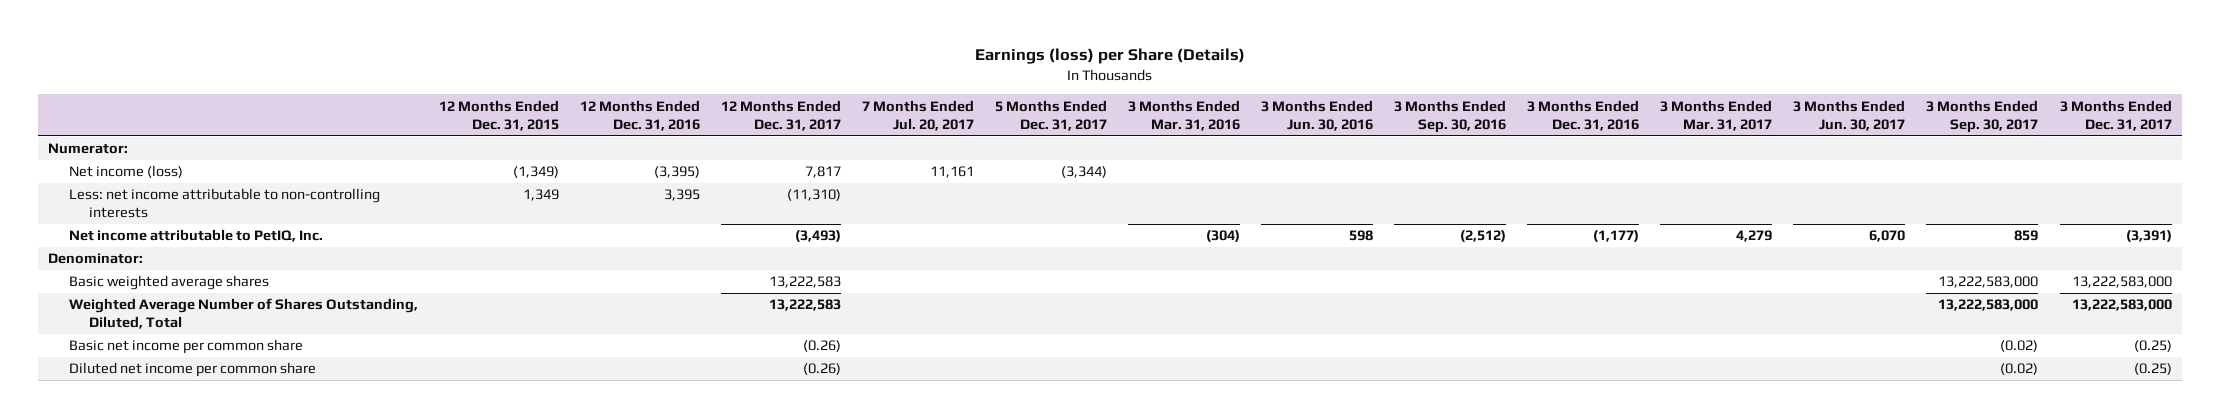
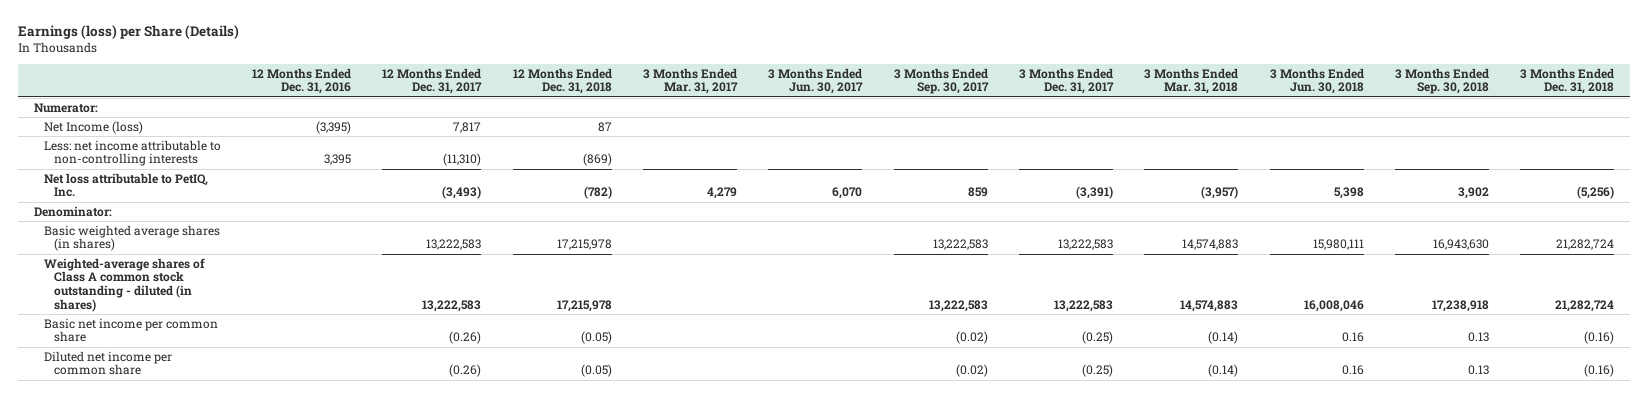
- | 12 Months Ended Dec. 31, 2015 | 12 Months Ended Dec. 31, 2016 | 12 Months Ended Dec. 31, 2017 | 7 Months Ended Jul. 20, 2017 | 5 Months Ended Dec. 31, 2017 | 3 Months Ended Mar. 31, 2016 | 3 Months Ended Jun. 30, 2016 | 3 Months Ended Sep. 30, 2016 | 3 Months Ended Dec. 31, 2016 | 3 Months Ended Mar. 31, 2017 | 3 Months Ended Jun. 30, 2017 | 3 Months Ended Sep. 30, 2017 | 3 Months Ended Dec. 31, 2017
+ | 12 Months Ended Dec. 31, 2016 | 12 Months Ended Dec. 31, 2017 | 12 Months Ended Dec. 31, 2018 | 3 Months Ended Mar. 31, 2017 | 3 Months Ended Jun. 30, 2017 | 3 Months Ended Sep. 30, 2017 | 3 Months Ended Dec. 31, 2017 | 3 Months Ended Mar. 31, 2018 | 3 Months Ended Jun. 30, 2018 | 3 Months Ended Sep. 30, 2018 | 3 Months Ended Dec. 31, 2018
- Net income (loss) | (1,349) | (3,395) | 7,817 | 11,161 | (3,344) | | | | | | | |
+ Net Income (loss) | (3,395) | 7,817 | 87 | | | | | | | |
- Net income attributable to PetIQ, Inc. | | | (3,493) | | | (304) | 598 | (2,512) | (1,177) | 4,279 | 6,070 | 859 | (3,391)
+ Net loss attributable to PetIQ, Inc. | | (3,493) | (782) | 4,279 | 6,070 | 859 | (3,391) | (3,957) | 5,398 | 3,902 | (5,256)
- Basic weighted average shares | | | 13,222,583 | | | | | | | | | 13,222,583,000 | 13,222,583,000
- Weighted Average Number of Shares Outstanding, Diluted, Total | | | 13,222,583 | | | | | | | | | 13,222,583,000 | 13,222,583,000
+ Basic weighted average shares (in shares) | | 13,222,583 | 17,215,978 | | | 13,222,583 | 13,222,583 | 14,574,883 | 15,980,111 | 16,943,630 | 21,282,724
+ Weighted-average shares of Class A common stock outstanding - diluted (in shares) | | 13,222,583 | 17,215,978 | | | 13,222,583 | 13,222,583 | 14,574,883 | 16,008,046 | 17,238,918 | 21,282,724

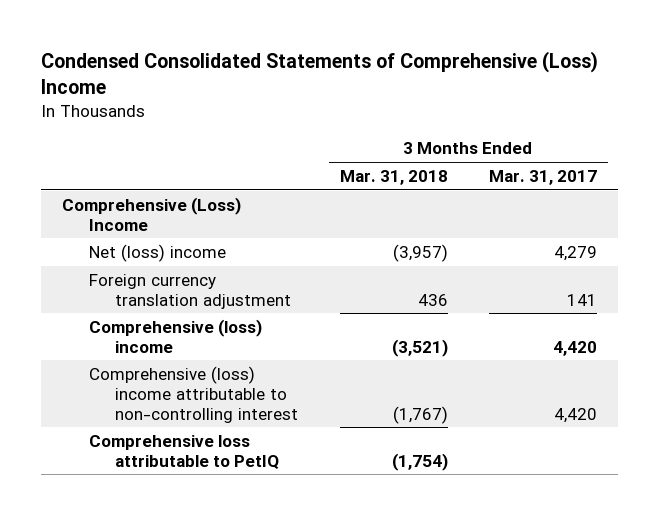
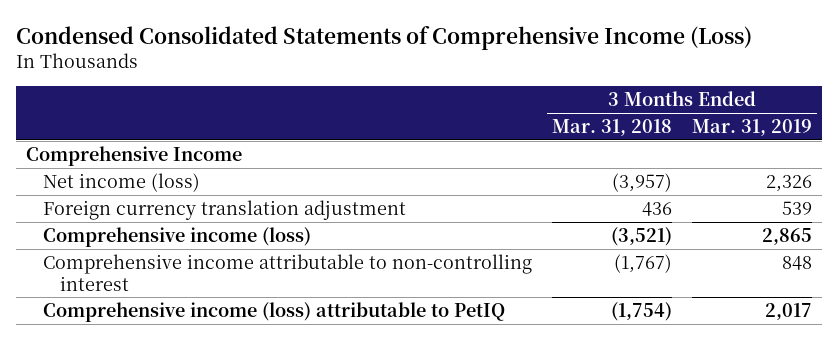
- Condensed Consolidated Statements of Comprehensive (Loss) Income
+ Condensed Consolidated Statements of Comprehensive Income (Loss)
- | 3 Months Ended Mar. 31, 2018 | 3 Months Ended Mar. 31, 2017
+ | 3 Months Ended Mar. 31, 2018 | 3 Months Ended Mar. 31, 2019
- Comprehensive (Loss) Income
- Net (loss) income | (3,957) | 4,279
+ Comprehensive Income
+ Net income (loss) | (3,957) | 2,326
- Comprehensive (loss) income | (3,521) | 4,420
- Comprehensive (loss) income attributable to non-controlling interest | (1,767) | 4,420
- Comprehensive loss attributable to PetIQ | (1,754) |
+ Comprehensive income (loss) | (3,521) | 2,865
+ Comprehensive income attributable to non-controlling interest | (1,767) | 848
+ Comprehensive income (loss) attributable to PetIQ | (1,754) | 2,017

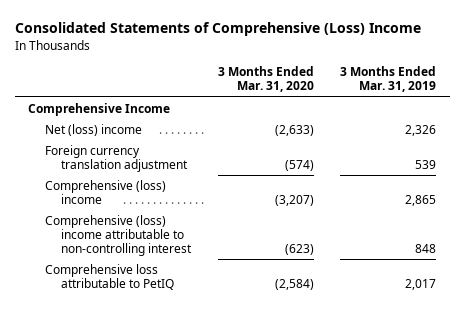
- Condensed Consolidated Statements of Comprehensive Income (Loss)
+ Consolidated Statements of Comprehensive (Loss) Income
- | 3 Months Ended Mar. 31, 2018 | 3 Months Ended Mar. 31, 2019
+ | 3 Months Ended Mar. 31, 2020 | 3 Months Ended Mar. 31, 2019
- Net income (loss) | (3,957) | 2,326
+ Net (loss) income | (2,633) | 2,326
- Comprehensive income (loss) | (3,521) | 2,865
- Comprehensive income attributable to non-controlling interest | (1,767) | 848
- Comprehensive income (loss) attributable to PetIQ | (1,754) | 2,017
+ Comprehensive (loss) income | (3,207) | 2,865
+ Comprehensive (loss) income attributable to non-controlling interest | (623) | 848
+ Comprehensive loss attributable to PetIQ | (2,584) | 2,017

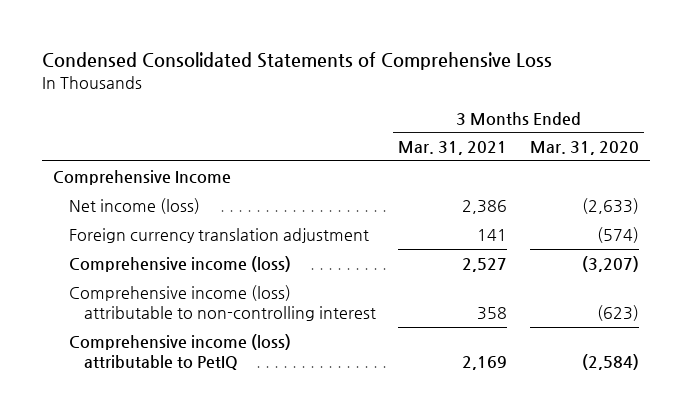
- Consolidated Statements of Comprehensive (Loss) Income
+ Condensed Consolidated Statements of Comprehensive Loss
- | 3 Months Ended Mar. 31, 2020 | 3 Months Ended Mar. 31, 2019
+ | 3 Months Ended Mar. 31, 2021 | 3 Months Ended Mar. 31, 2020
- Net (loss) income | (2,633) | 2,326
+ Net income (loss) | 2,386 | (2,633)
- Comprehensive (loss) income | (3,207) | 2,865
- Comprehensive (loss) income attributable to non-controlling interest | (623) | 848
- Comprehensive loss attributable to PetIQ | (2,584) | 2,017
+ Comprehensive income (loss) | 2,527 | (3,207)
+ Comprehensive income (loss) attributable to non-controlling interest | 358 | (623)
+ Comprehensive income (loss) attributable to PetIQ | 2,169 | (2,584)

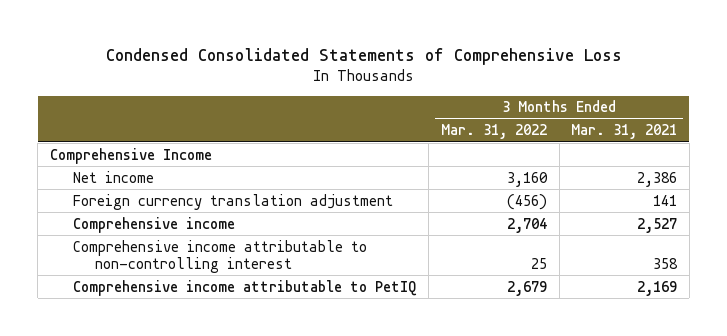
- | 3 Months Ended Mar. 31, 2021 | 3 Months Ended Mar. 31, 2020
+ | 3 Months Ended Mar. 31, 2022 | 3 Months Ended Mar. 31, 2021
- Net income (loss) | 2,386 | (2,633)
+ Net income | 3,160 | 2,386
- Comprehensive income (loss) | 2,527 | (3,207)
- Comprehensive income (loss) attributable to non-controlling interest | 358 | (623)
- Comprehensive income (loss) attributable to PetIQ | 2,169 | (2,584)
+ Comprehensive income | 2,704 | 2,527
+ Comprehensive income attributable to non-controlling interest | 25 | 358
+ Comprehensive income attributable to PetIQ | 2,679 | 2,169

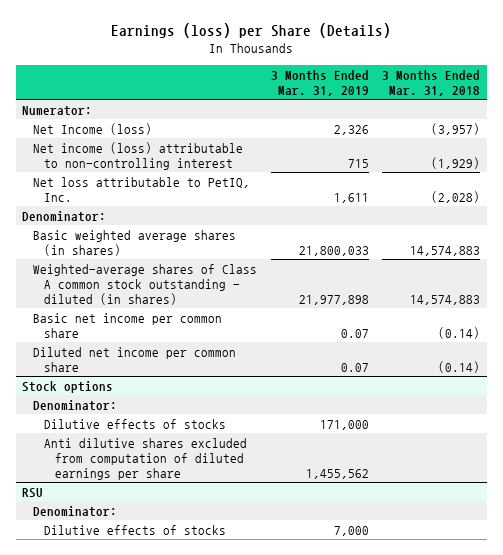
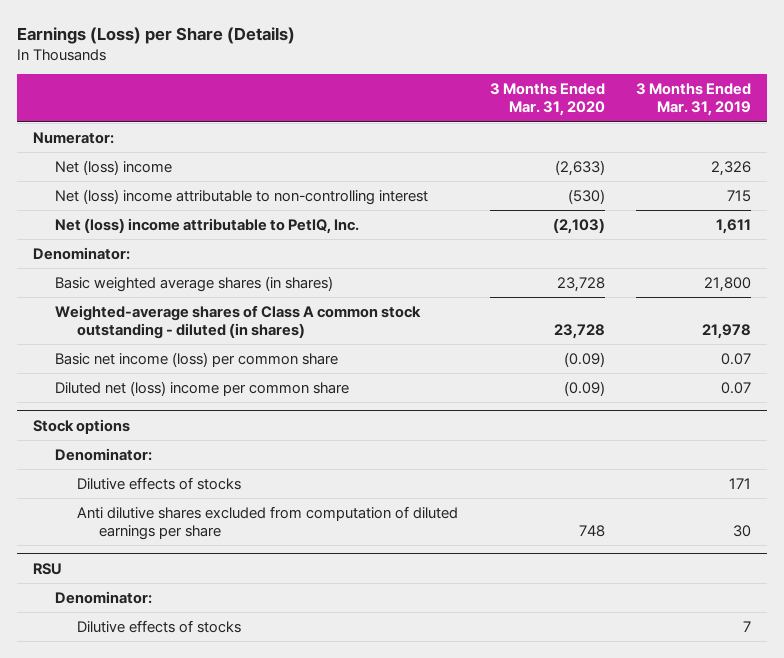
- Earnings (loss) per Share (Details)
+ Earnings (Loss) per Share (Details)
- | 3 Months Ended Mar. 31, 2019 | 3 Months Ended Mar. 31, 2018
+ | 3 Months Ended Mar. 31, 2020 | 3 Months Ended Mar. 31, 2019
- Net Income (loss) | 2,326 | (3,957)
- Net income (loss) attributable to non-controlling interest | 715 | (1,929)
- Net loss attributable to PetIQ, Inc. | 1,611 | (2,028)
+ Net (loss) income | (2,633) | 2,326
+ Net (loss) income attributable to non-controlling interest | (530) | 715
+ Net (loss) income attributable to PetIQ, Inc. | (2,103) | 1,611
- Basic weighted average shares (in shares) | 21,800,033 | 14,574,883
- Weighted-average shares of Class A common stock outstanding - diluted (in shares) | 21,977,898 | 14,574,883
- Basic net income per common share | 0.07 | (0.14)
- Diluted net income per common share | 0.07 | (0.14)
+ Basic weighted average shares (in shares) | 23,728 | 21,800
+ Weighted-average shares of Class A common stock outstanding - diluted (in shares) | 23,728 | 21,978
+ Basic net income (loss) per common share | (0.09) | 0.07
+ Diluted net (loss) income per common share | (0.09) | 0.07
@ Stock options
- Dilutive effects of stocks | 171,000 |
- Anti dilutive shares excluded from computation of diluted earnings per share | 1,455,562 |
+ Dilutive effects of stocks | | 171
+ Anti dilutive shares excluded from computation of diluted earnings per share | 748 | 30
@ RSU
- Dilutive effects of stocks | 7,000 |
+ Dilutive effects of stocks | | 7

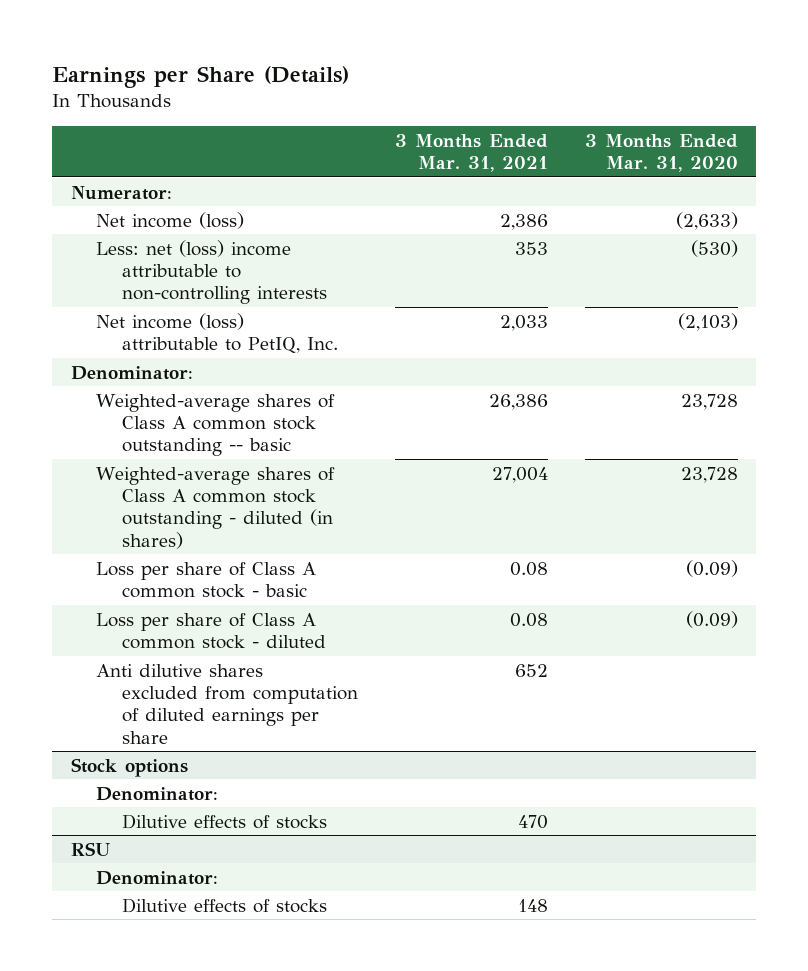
- Earnings (Loss) per Share (Details)
+ Earnings per Share (Details)
- | 3 Months Ended Mar. 31, 2020 | 3 Months Ended Mar. 31, 2019
+ | 3 Months Ended Mar. 31, 2021 | 3 Months Ended Mar. 31, 2020
- Net (loss) income | (2,633) | 2,326
- Net (loss) income attributable to non-controlling interest | (530) | 715
- Net (loss) income attributable to PetIQ, Inc. | (2,103) | 1,611
+ Net income (loss) | 2,386 | (2,633)
+ Less: net (loss) income attributable to non-controlling interests | 353 | (530)
+ Net income (loss) attributable to PetIQ, Inc. | 2,033 | (2,103)
- Basic weighted average shares (in shares) | 23,728 | 21,800
+ Weighted-average shares of Class A common stock outstanding -- basic | 26,386 | 23,728
- Basic net income (loss) per common share | (0.09) | 0.07
- Diluted net (loss) income per common share | (0.09) | 0.07
+ Loss per share of Class A common stock - basic | 0.08 | (0.09)
+ Loss per share of Class A common stock - diluted | 0.08 | (0.09)
+ Anti dilutive shares excluded from computation of diluted earnings per share | 652 |
@ Stock options
- Anti dilutive shares excluded from computation of diluted earnings per share | 748 | 30

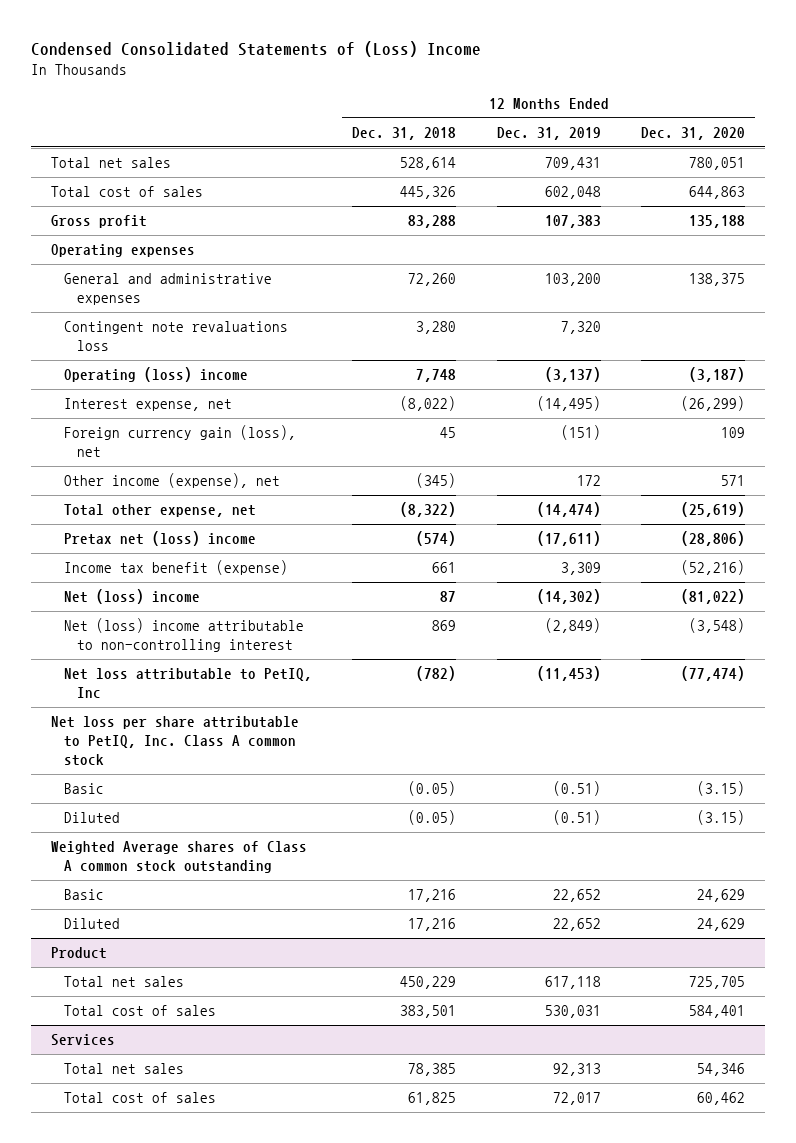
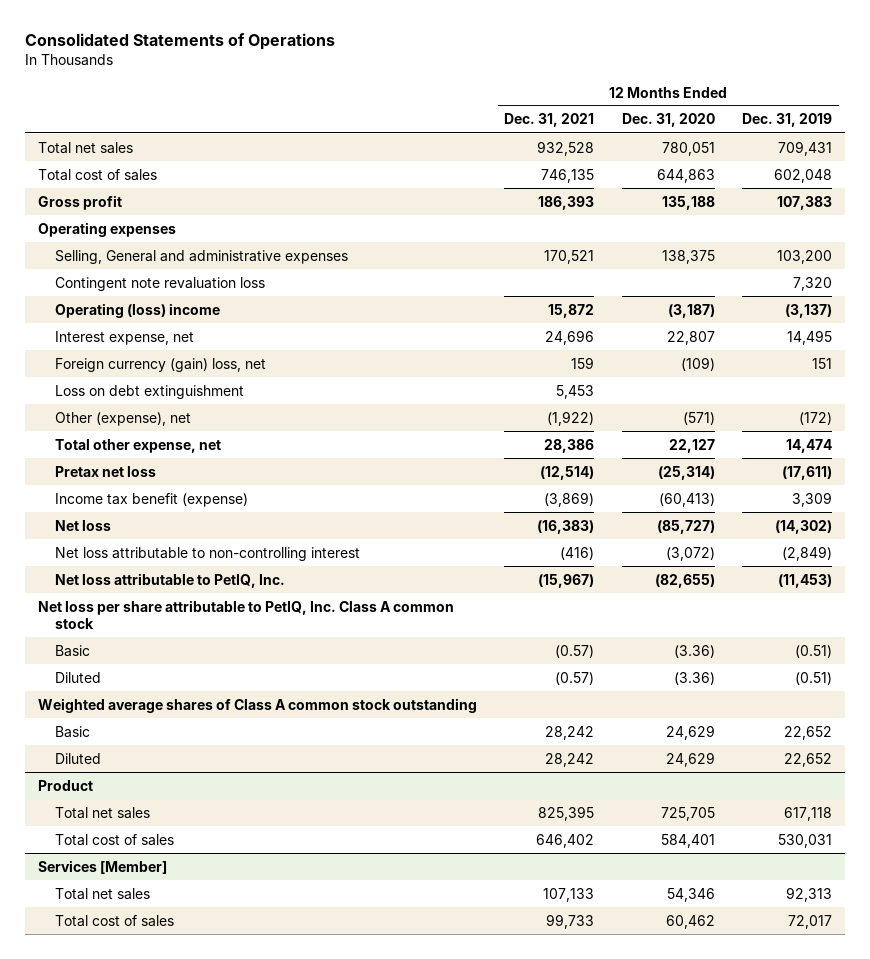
- Condensed Consolidated Statements of (Loss) Income
+ Consolidated Statements of Operations
- | 12 Months Ended Dec. 31, 2018 | 12 Months Ended Dec. 31, 2019 | 12 Months Ended Dec. 31, 2020
+ | 12 Months Ended Dec. 31, 2021 | 12 Months Ended Dec. 31, 2020 | 12 Months Ended Dec. 31, 2019
- General and administrative expenses | 72,260 | 103,200 | 138,375
- Contingent note revaluations loss | 3,280 | 7,320 |
+ Selling, General and administrative expenses | 170,521 | 138,375 | 103,200
+ Contingent note revaluation loss | | | 7,320
- Interest expense, net | (8,022) | (14,495) | (26,299)
- Foreign currency gain (loss), net | 45 | (151) | 109
- Other income (expense), net | (345) | 172 | 571
- Total other expense, net | (8,322) | (14,474) | (25,619)
- Pretax net (loss) income | (574) | (17,611) | (28,806)
- Income tax benefit (expense) | 661 | 3,309 | (52,216)
- Net (loss) income | 87 | (14,302) | (81,022)
- Net (loss) income attributable to non-controlling interest | 869 | (2,849) | (3,548)
- Net loss attributable to PetIQ, Inc | (782) | (11,453) | (77,474)
+ Interest expense, net | 24,696 | 22,807 | 14,495
+ Foreign currency (gain) loss, net | 159 | (109) | 151
+ Loss on debt extinguishment | 5,453 | |
+ Other (expense), net | (1,922) | (571) | (172)
+ Total other expense, net | 28,386 | 22,127 | 14,474
+ Pretax net loss | (12,514) | (25,314) | (17,611)
+ Income tax benefit (expense) | (3,869) | (60,413) | 3,309
+ Net loss | (16,383) | (85,727) | (14,302)
+ Net loss attributable to non-controlling interest | (416) | (3,072) | (2,849)
+ Net loss attributable to PetIQ, Inc. | (15,967) | (82,655) | (11,453)
- Basic | (0.05) | (0.51) | (3.15)
- Diluted | (0.05) | (0.51) | (3.15)
- Weighted Average shares of Class A common stock outstanding
+ Basic | (0.57) | (3.36) | (0.51)
+ Diluted | (0.57) | (3.36) | (0.51)
+ Weighted average shares of Class A common stock outstanding
- Services
+ Services [Member]

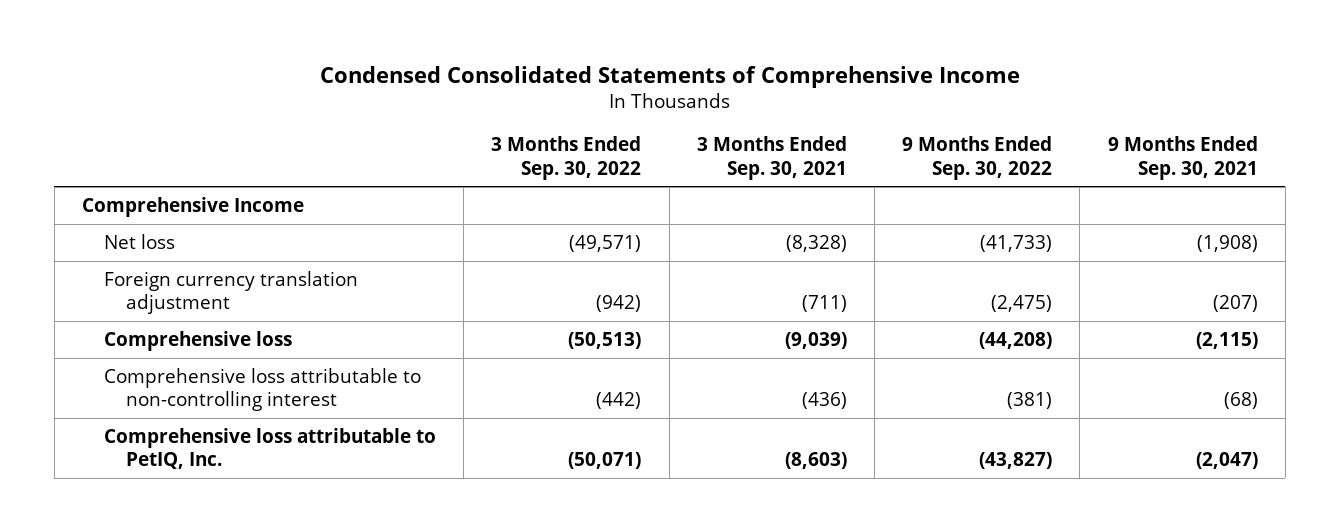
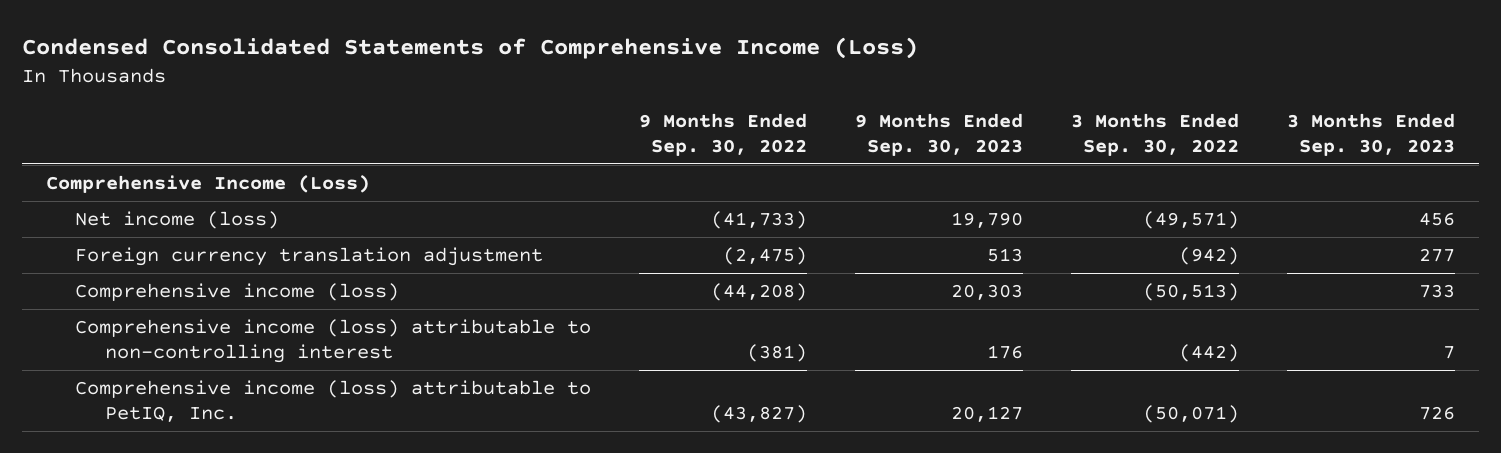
- Condensed Consolidated Statements of Comprehensive Income
+ Condensed Consolidated Statements of Comprehensive Income (Loss)
- | 3 Months Ended Sep. 30, 2022 | 3 Months Ended Sep. 30, 2021 | 9 Months Ended Sep. 30, 2022 | 9 Months Ended Sep. 30, 2021
+ | 9 Months Ended Sep. 30, 2022 | 9 Months Ended Sep. 30, 2023 | 3 Months Ended Sep. 30, 2022 | 3 Months Ended Sep. 30, 2023
- Comprehensive Income
- Net loss | (49,571) | (8,328) | (41,733) | (1,908)
+ Comprehensive Income (Loss)
+ Net income (loss) | (41,733) | 19,790 | (49,571) | 456
- Comprehensive loss | (50,513) | (9,039) | (44,208) | (2,115)
- Comprehensive loss attributable to non-controlling interest | (442) | (436) | (381) | (68)
- Comprehensive loss attributable to PetIQ, Inc. | (50,071) | (8,603) | (43,827) | (2,047)
+ Comprehensive income (loss) | (44,208) | 20,303 | (50,513) | 733
+ Comprehensive income (loss) attributable to non-controlling interest | (381) | 176 | (442) | 7
+ Comprehensive income (loss) attributable to PetIQ, Inc. | (43,827) | 20,127 | (50,071) | 726

